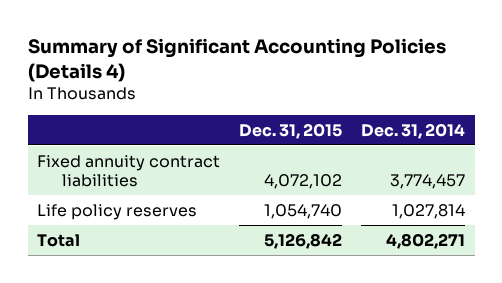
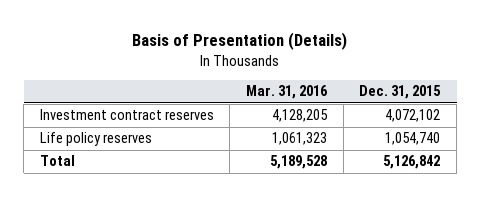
- Summary of Significant Accounting Policies (Details 4)
+ Basis of Presentation (Details)
- | Dec. 31, 2015 | Dec. 31, 2014
+ | Mar. 31, 2016 | Dec. 31, 2015
- Fixed annuity contract liabilities | 4,072,102 | 3,774,457
+ Investment contract reserves | 4,128,205 | 4,072,102

